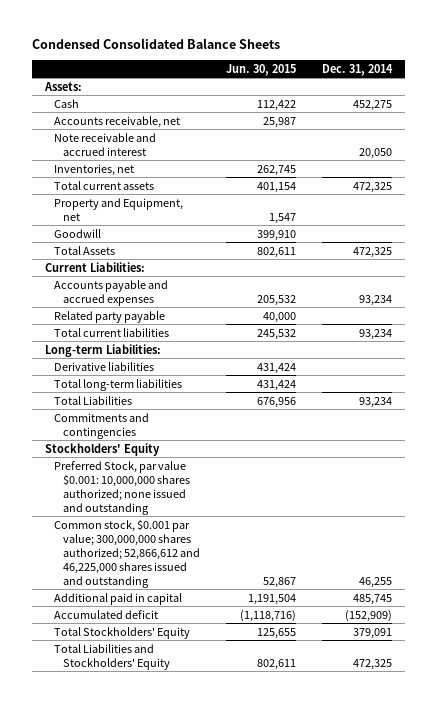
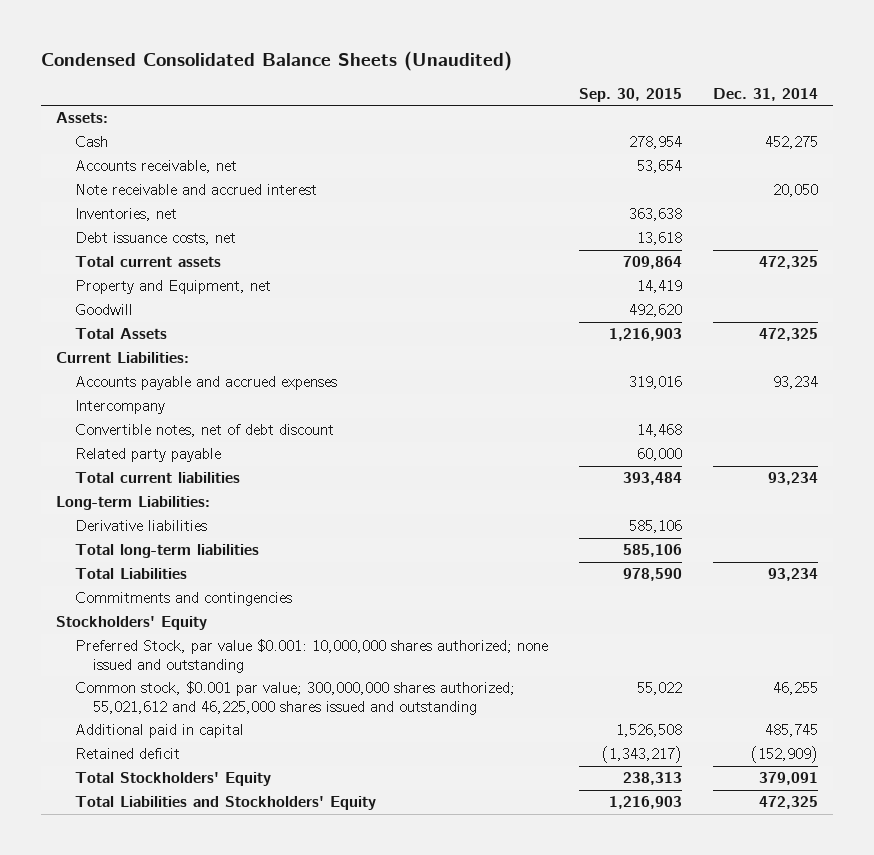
- Condensed Consolidated Balance Sheets
+ Condensed Consolidated Balance Sheets (Unaudited)
- | Jun. 30, 2015 | Dec. 31, 2014
+ | Sep. 30, 2015 | Dec. 31, 2014
+ Debt issuance costs, net | 13,618 |
+ Intercompany
+ Convertible notes, net of debt discount | 14,468 |
- Common stock, $0.001 par value; 300,000,000 shares authorized; 52,866,612 and 46,225,000 shares issued and outstanding | 52,867 | 46,255
+ Common stock, $0.001 par value; 300,000,000 shares authorized; 55,021,612 and 46,225,000 shares issued and outstanding | 55,022 | 46,255
- Accumulated deficit | (1,118,716) | (152,909)
+ Retained deficit | (1,343,217) | (152,909)

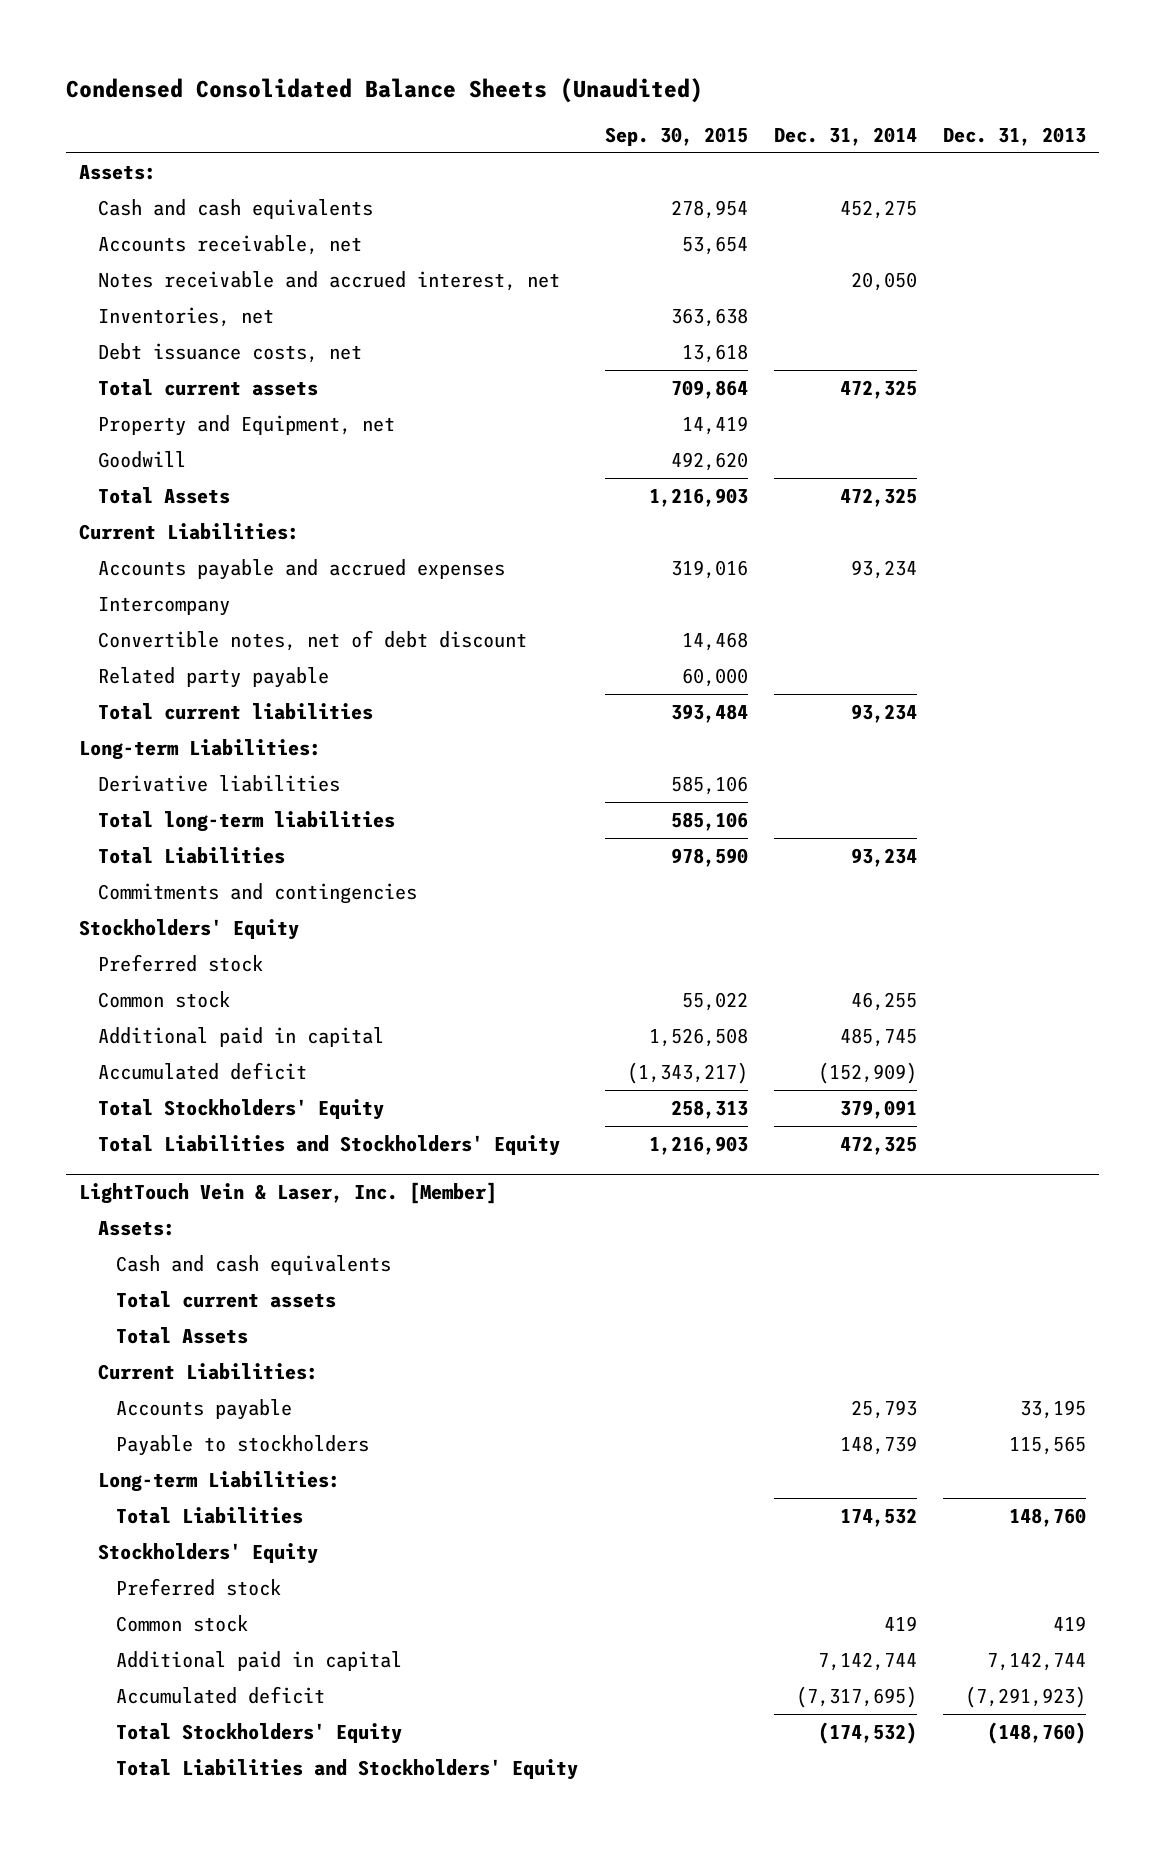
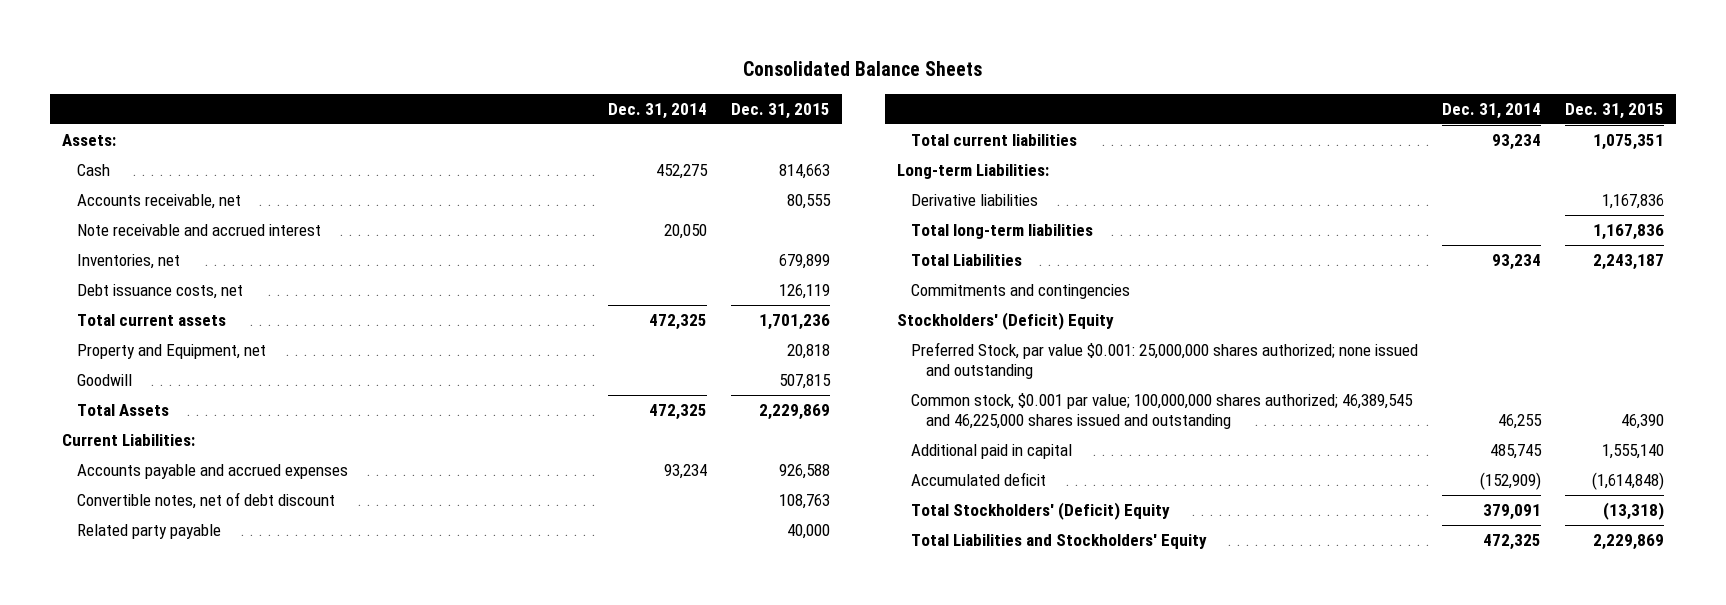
- Condensed Consolidated Balance Sheets (Unaudited)
+ Consolidated Balance Sheets
- | Sep. 30, 2015 | Dec. 31, 2014 | Dec. 31, 2013
+ | Dec. 31, 2014 | Dec. 31, 2015
- Cash and cash equivalents | 278,954 | 452,275 |
+ Cash | 452,275 | 814,663
- Notes receivable and accrued interest, net | | 20,050 |
+ Note receivable and accrued interest | 20,050 |
- Intercompany
- Stockholders' Equity
- Preferred stock
- Common stock | 55,022 | 46,255 |
+ Stockholders' (Deficit) Equity
+ Preferred Stock, par value $0.001: 25,000,000 shares authorized; none issued and outstanding
+ Common stock, $0.001 par value; 100,000,000 shares authorized; 46,389,545 and 46,225,000 shares issued and outstanding | 46,255 | 46,390
- Total Stockholders' Equity | 258,313 | 379,091 |
+ Total Stockholders' (Deficit) Equity | 379,091 | (13,318)
- LightTouch Vein & Laser, Inc. [Member]
- Assets:
- Cash and cash equivalents
- Total current assets
- Total Assets
- Current Liabilities:
- Accounts payable | | 25,793 | 33,195
- Payable to stockholders | | 148,739 | 115,565
- Long-term Liabilities:
- Total Liabilities | | 174,532 | 148,760
- Stockholders' Equity
- Preferred stock
- Common stock | | 419 | 419
- Additional paid in capital | | 7,142,744 | 7,142,744
- Accumulated deficit | | (7,317,695) | (7,291,923)
- Total Stockholders' Equity | | (174,532) | (148,760)
- Total Liabilities and Stockholders' Equity

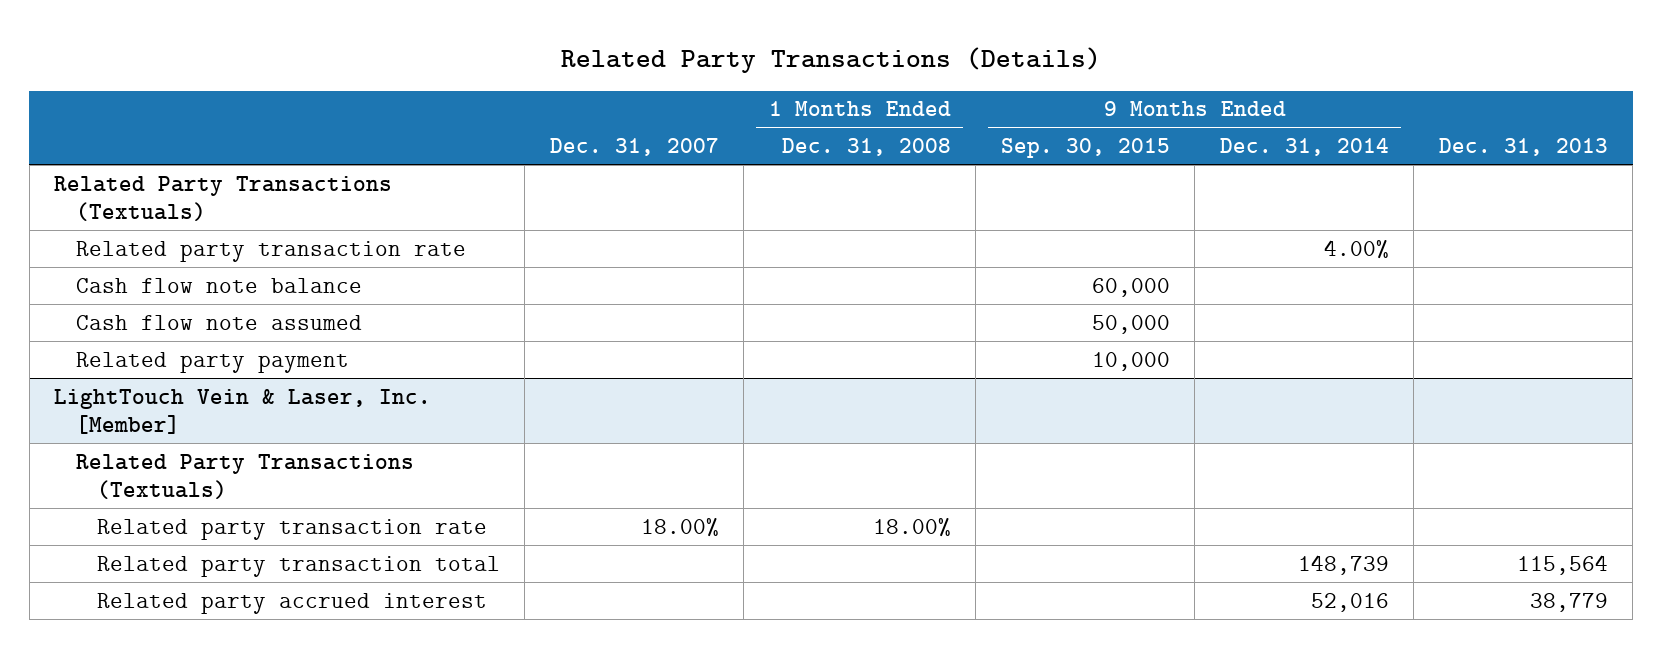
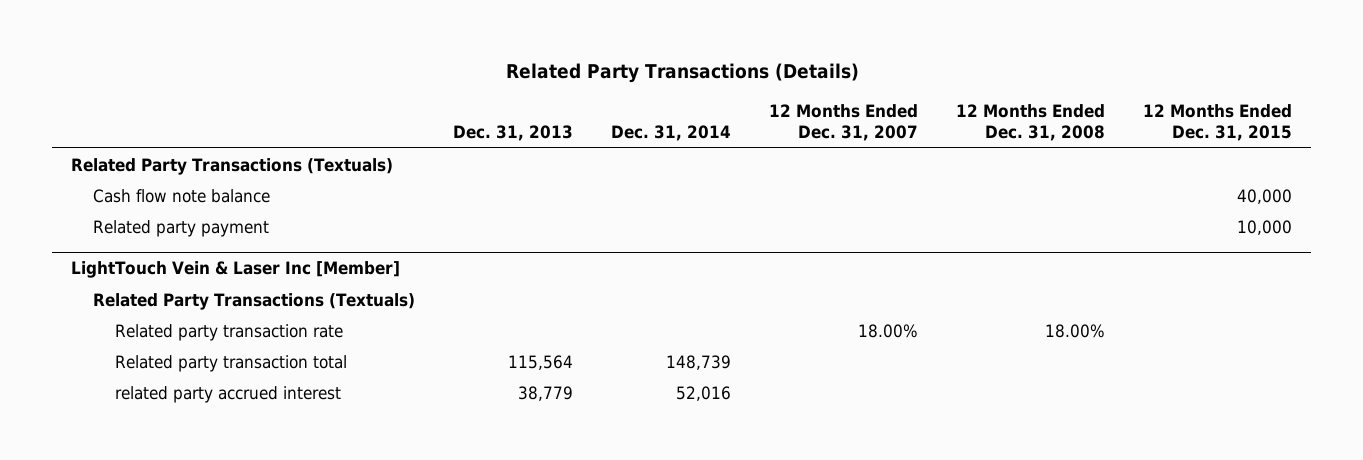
- | Dec. 31, 2007 | 1 Months Ended Dec. 31, 2008 | 9 Months Ended Sep. 30, 2015 | 9 Months Ended Dec. 31, 2014 | Dec. 31, 2013
+ | Dec. 31, 2013 | Dec. 31, 2014 | 12 Months Ended Dec. 31, 2007 | 12 Months Ended Dec. 31, 2008 | 12 Months Ended Dec. 31, 2015
- Related party transaction rate | | | | 4.00% |
- Cash flow note assumed | | | 50,000 | |
- LightTouch Vein & Laser, Inc. [Member]
+ LightTouch Vein & Laser Inc [Member]
- Related party accrued interest | | | | 52,016 | 38,779
+ related party accrued interest | 38,779 | 52,016 | | |

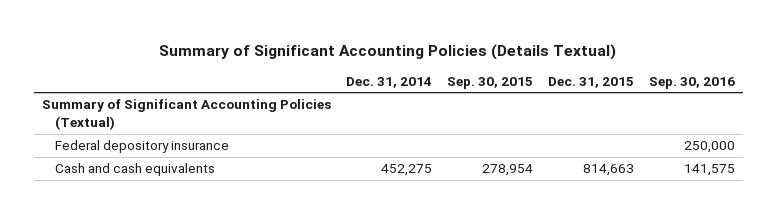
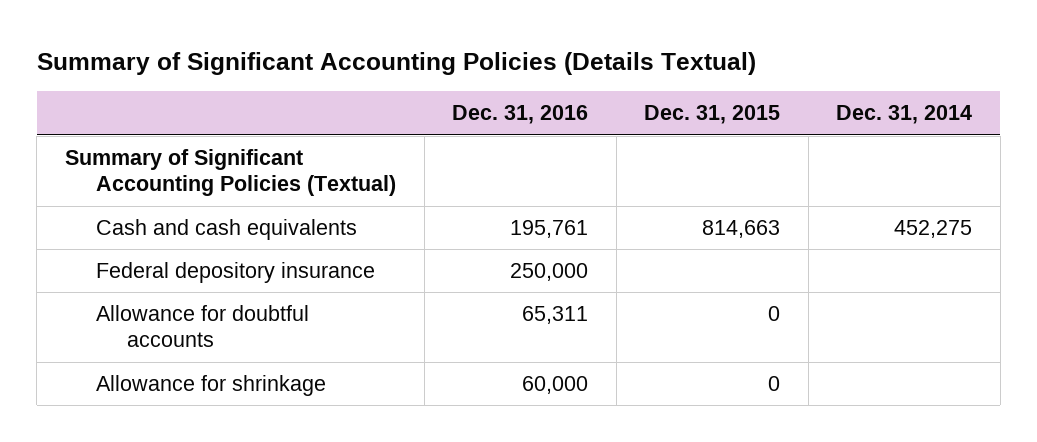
- | Dec. 31, 2014 | Sep. 30, 2015 | Dec. 31, 2015 | Sep. 30, 2016
+ | Dec. 31, 2016 | Dec. 31, 2015 | Dec. 31, 2014
moved down: Federal depository insurance | 250,000 | |
+ Allowance for doubtful accounts | 65,311 | 0 |
+ Allowance for shrinkage | 60,000 | 0 |

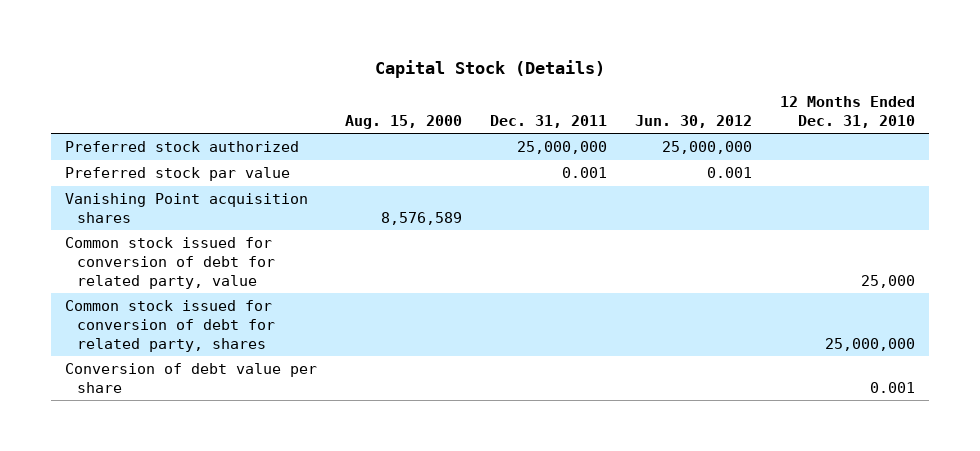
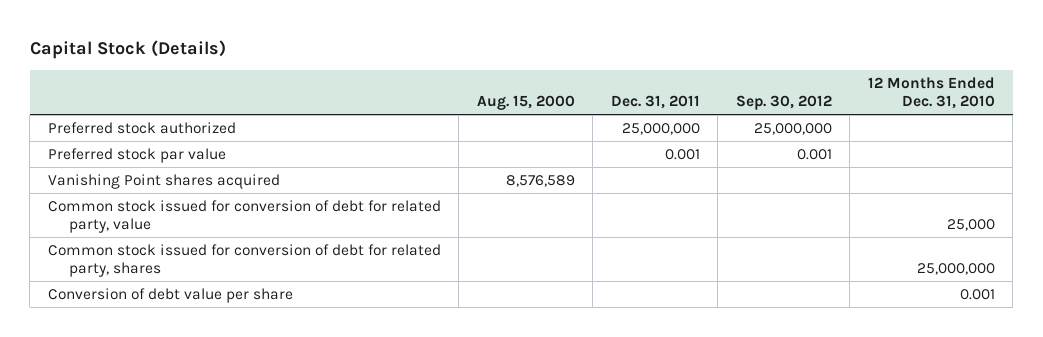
- | Aug. 15, 2000 | Dec. 31, 2011 | Jun. 30, 2012 | 12 Months Ended Dec. 31, 2010
+ | Aug. 15, 2000 | Dec. 31, 2011 | Sep. 30, 2012 | 12 Months Ended Dec. 31, 2010
- Vanishing Point acquisition shares | 8,576,589 | | |
+ Vanishing Point shares acquired | 8,576,589 | | |

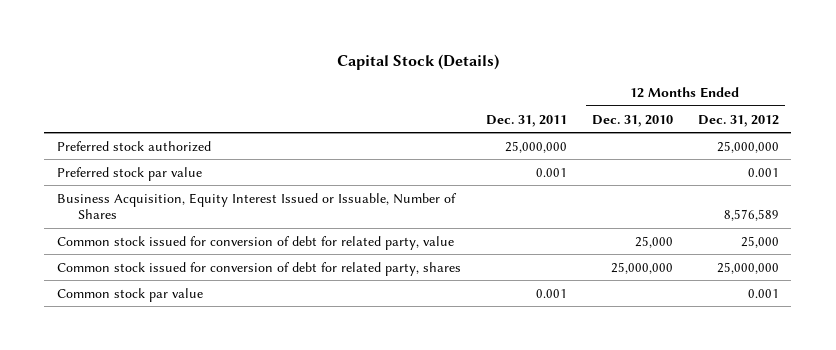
- | Aug. 15, 2000 | Dec. 31, 2011 | Sep. 30, 2012 | 12 Months Ended Dec. 31, 2010
+ | Dec. 31, 2011 | 12 Months Ended Dec. 31, 2010 | 12 Months Ended Dec. 31, 2012
- Vanishing Point shares acquired | 8,576,589 | | |
+ Business Acquisition, Equity Interest Issued or Issuable, Number of Shares | | | 8,576,589
- Conversion of debt value per share | | | | 0.001
+ Common stock par value | 0.001 | | 0.001

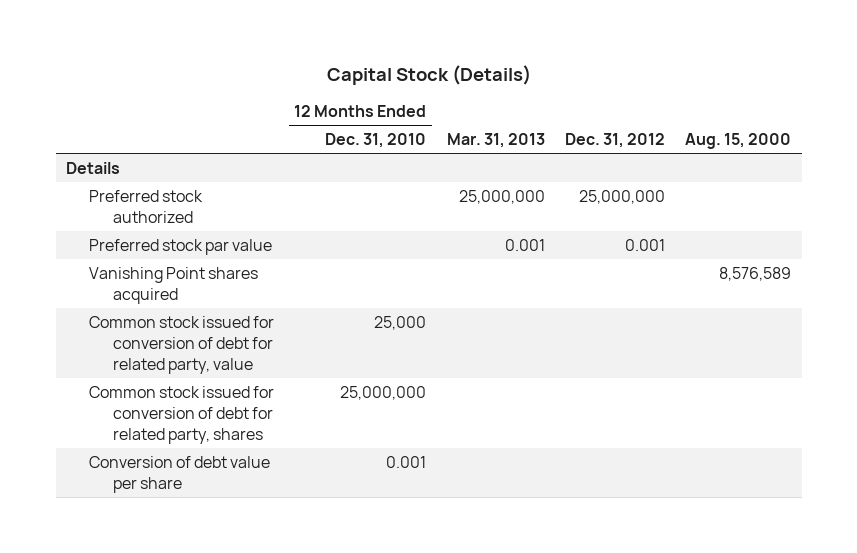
- | Dec. 31, 2011 | 12 Months Ended Dec. 31, 2010 | 12 Months Ended Dec. 31, 2012
+ | 12 Months Ended Dec. 31, 2010 | Mar. 31, 2013 | Dec. 31, 2012 | Aug. 15, 2000
+ Details
- Business Acquisition, Equity Interest Issued or Issuable, Number of Shares | | | 8,576,589
+ Vanishing Point shares acquired | | | | 8,576,589
- Common stock par value | 0.001 | | 0.001
+ Conversion of debt value per share | 0.001 | | |

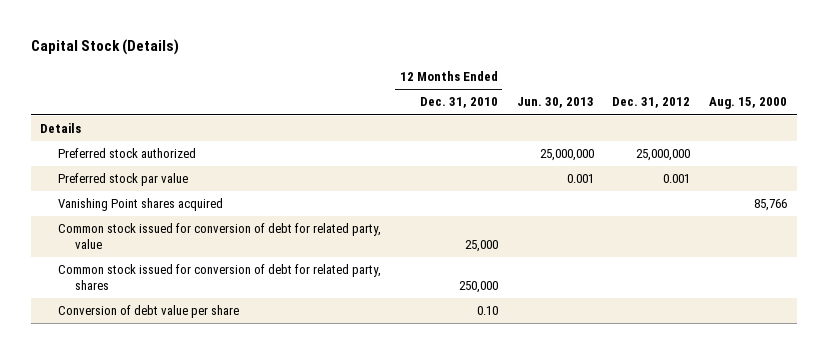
- | 12 Months Ended Dec. 31, 2010 | Mar. 31, 2013 | Dec. 31, 2012 | Aug. 15, 2000
+ | 12 Months Ended Dec. 31, 2010 | Jun. 30, 2013 | Dec. 31, 2012 | Aug. 15, 2000
- Vanishing Point shares acquired | | | | 8,576,589
+ Vanishing Point shares acquired | | | | 85,766
- Common stock issued for conversion of debt for related party, shares | 25,000,000 | | |
- Conversion of debt value per share | 0.001 | | |
+ Common stock issued for conversion of debt for related party, shares | 250,000 | | |
+ Conversion of debt value per share | 0.10 | | |

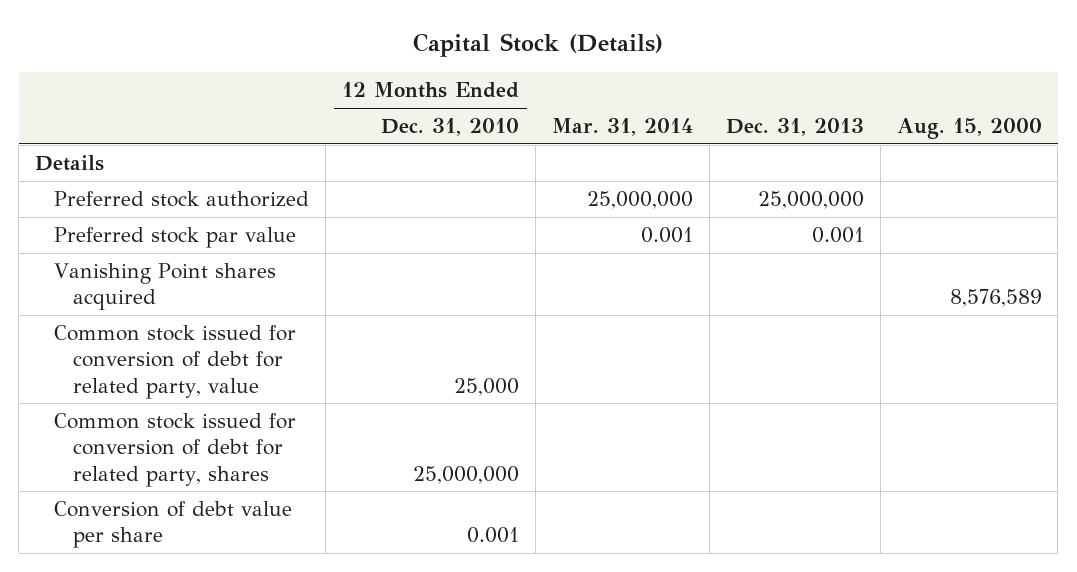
- | 12 Months Ended Dec. 31, 2010 | Jun. 30, 2013 | Dec. 31, 2012 | Aug. 15, 2000
+ | 12 Months Ended Dec. 31, 2010 | Mar. 31, 2014 | Dec. 31, 2013 | Aug. 15, 2000
- Vanishing Point shares acquired | | | | 85,766
+ Vanishing Point shares acquired | | | | 8,576,589
- Common stock issued for conversion of debt for related party, shares | 250,000 | | |
- Conversion of debt value per share | 0.10 | | |
+ Common stock issued for conversion of debt for related party, shares | 25,000,000 | | |
+ Conversion of debt value per share | 0.001 | | |

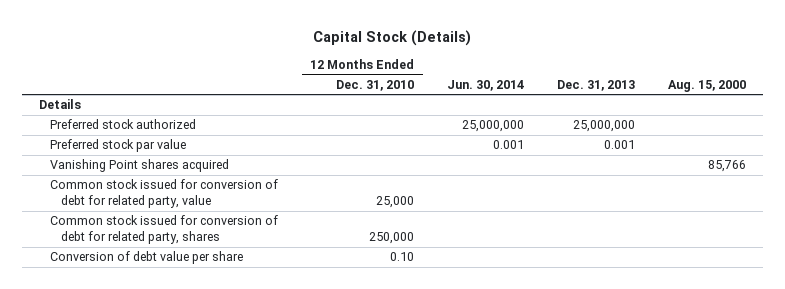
- | 12 Months Ended Dec. 31, 2010 | Mar. 31, 2014 | Dec. 31, 2013 | Aug. 15, 2000
+ | 12 Months Ended Dec. 31, 2010 | Jun. 30, 2014 | Dec. 31, 2013 | Aug. 15, 2000
- Vanishing Point shares acquired | | | | 8,576,589
+ Vanishing Point shares acquired | | | | 85,766
- Common stock issued for conversion of debt for related party, shares | 25,000,000 | | |
- Conversion of debt value per share | 0.001 | | |
+ Common stock issued for conversion of debt for related party, shares | 250,000 | | |
+ Conversion of debt value per share | 0.10 | | |

